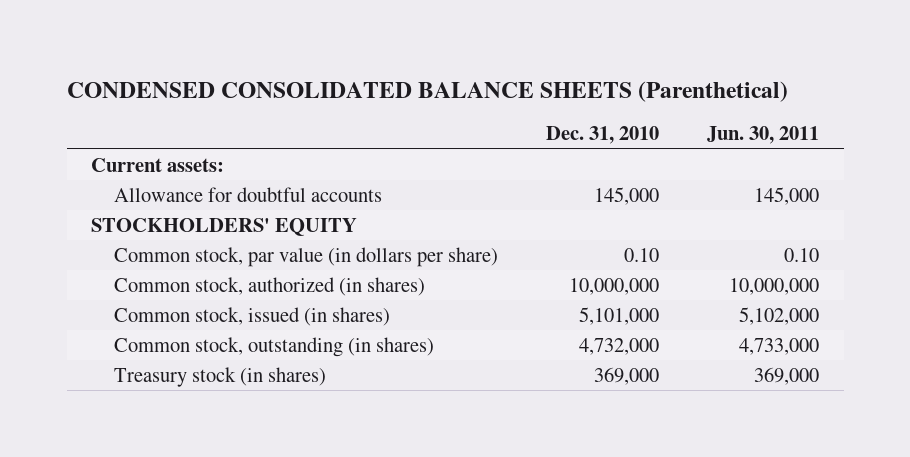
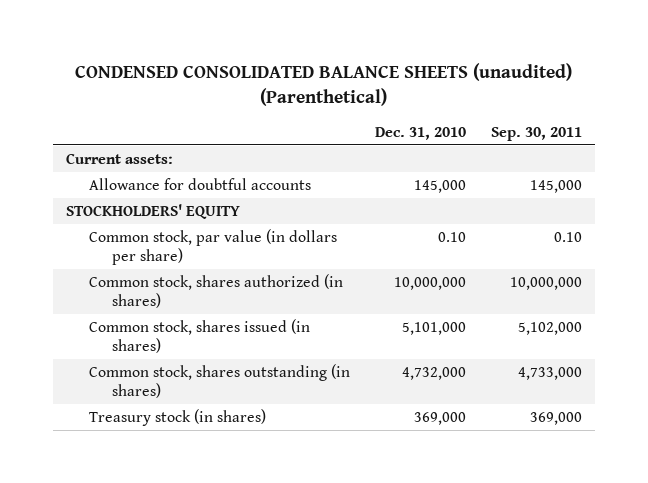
- CONDENSED CONSOLIDATED BALANCE SHEETS (Parenthetical)
+ CONDENSED CONSOLIDATED BALANCE SHEETS (unaudited) (Parenthetical)
- | Dec. 31, 2010 | Jun. 30, 2011
+ | Dec. 31, 2010 | Sep. 30, 2011
- Common stock, authorized (in shares) | 10,000,000 | 10,000,000
- Common stock, issued (in shares) | 5,101,000 | 5,102,000
- Common stock, outstanding (in shares) | 4,732,000 | 4,733,000
+ Common stock, shares authorized (in shares) | 10,000,000 | 10,000,000
+ Common stock, shares issued (in shares) | 5,101,000 | 5,102,000
+ Common stock, shares outstanding (in shares) | 4,732,000 | 4,733,000

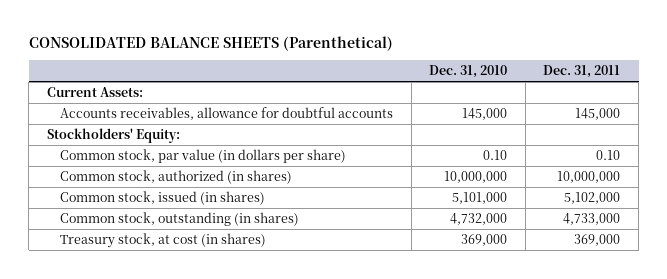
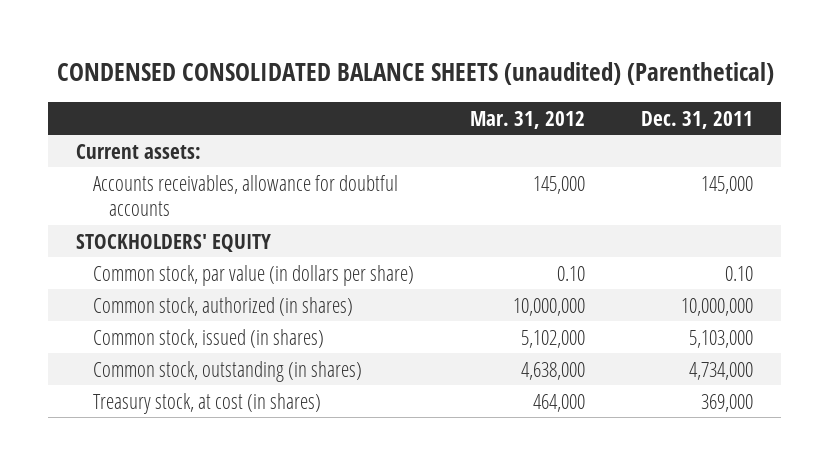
- CONSOLIDATED BALANCE SHEETS (Parenthetical)
+ CONDENSED CONSOLIDATED BALANCE SHEETS (unaudited) (Parenthetical)
- | Dec. 31, 2010 | Dec. 31, 2011
+ | Mar. 31, 2012 | Dec. 31, 2011
- Current Assets:
+ Current assets:
- Stockholders' Equity:
+ STOCKHOLDERS' EQUITY
- Common stock, issued (in shares) | 5,101,000 | 5,102,000
- Common stock, outstanding (in shares) | 4,732,000 | 4,733,000
+ Common stock, issued (in shares) | 5,102,000 | 5,103,000
+ Common stock, outstanding (in shares) | 4,638,000 | 4,734,000

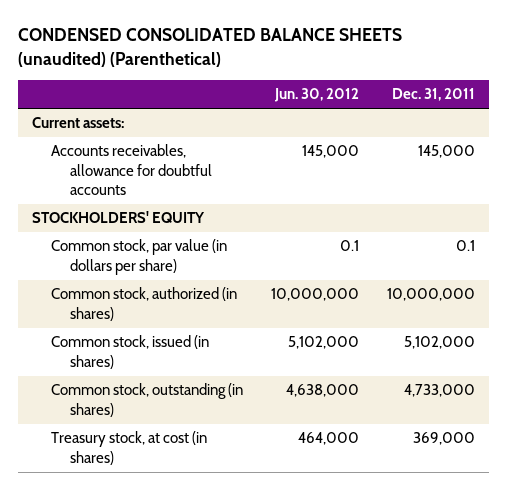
- | Mar. 31, 2012 | Dec. 31, 2011
+ | Jun. 30, 2012 | Dec. 31, 2011
- Common stock, par value (in dollars per share) | 0.10 | 0.10
+ Common stock, par value (in dollars per share) | 0.1 | 0.1
- Common stock, issued (in shares) | 5,102,000 | 5,103,000
- Common stock, outstanding (in shares) | 4,638,000 | 4,734,000
+ Common stock, issued (in shares) | 5,102,000 | 5,102,000
+ Common stock, outstanding (in shares) | 4,638,000 | 4,733,000

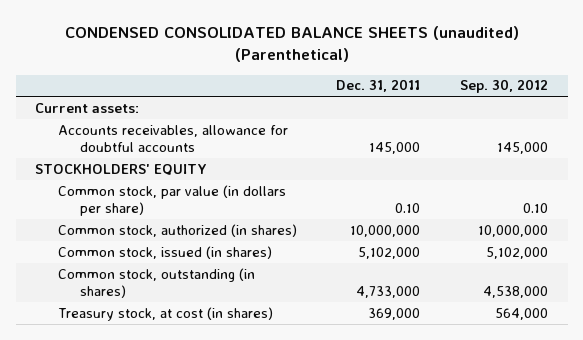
- | Jun. 30, 2012 | Dec. 31, 2011
+ | Dec. 31, 2011 | Sep. 30, 2012
- Common stock, par value (in dollars per share) | 0.1 | 0.1
+ Common stock, par value (in dollars per share) | 0.10 | 0.10

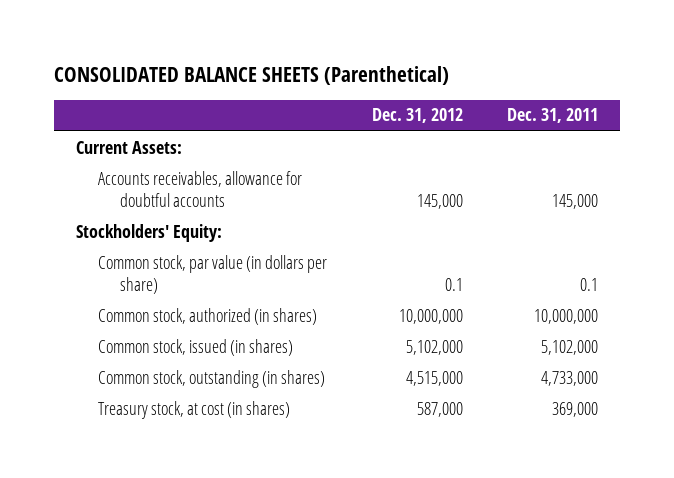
- CONDENSED CONSOLIDATED BALANCE SHEETS (unaudited) (Parenthetical)
+ CONSOLIDATED BALANCE SHEETS (Parenthetical)
- | Dec. 31, 2011 | Sep. 30, 2012
+ | Dec. 31, 2012 | Dec. 31, 2011
- Current assets:
+ Current Assets:
- STOCKHOLDERS' EQUITY
- Common stock, par value (in dollars per share) | 0.10 | 0.10
+ Stockholders' Equity:
+ Common stock, par value (in dollars per share) | 0.1 | 0.1

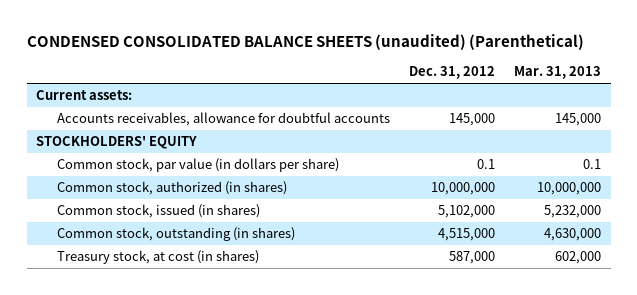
- CONSOLIDATED BALANCE SHEETS (Parenthetical)
+ CONDENSED CONSOLIDATED BALANCE SHEETS (unaudited) (Parenthetical)
- | Dec. 31, 2012 | Dec. 31, 2011
+ | Dec. 31, 2012 | Mar. 31, 2013
- Current Assets:
+ Current assets:
- Stockholders' Equity:
+ STOCKHOLDERS' EQUITY

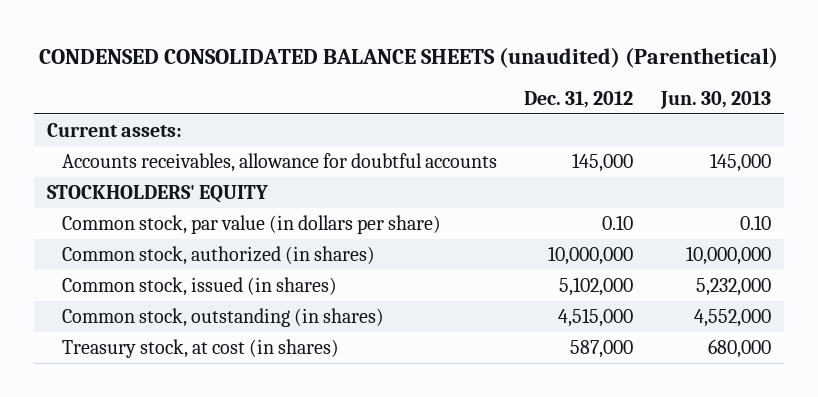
- | Dec. 31, 2012 | Mar. 31, 2013
+ | Dec. 31, 2012 | Jun. 30, 2013
- Common stock, par value (in dollars per share) | 0.1 | 0.1
+ Common stock, par value (in dollars per share) | 0.10 | 0.10

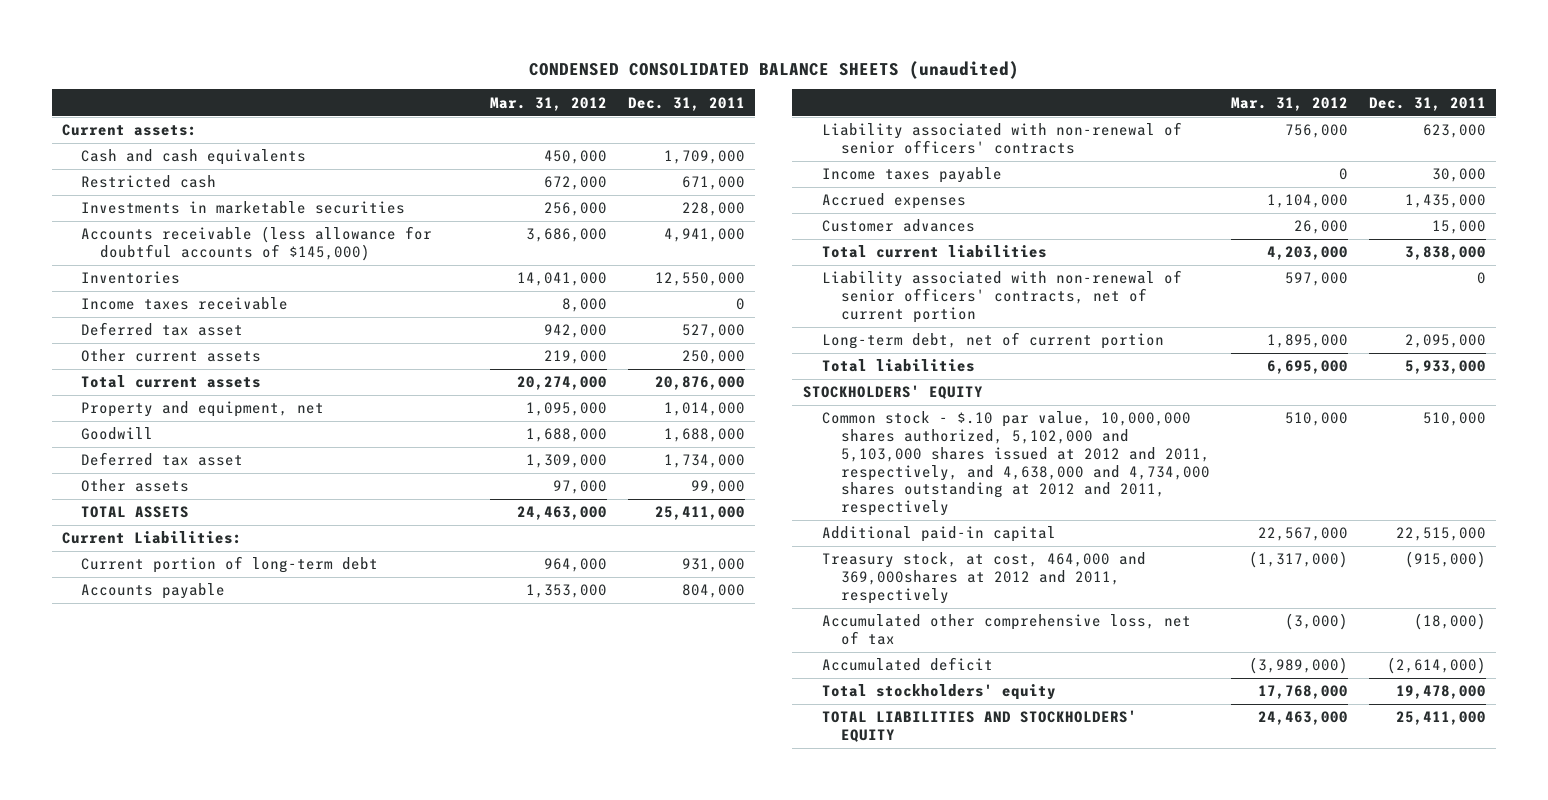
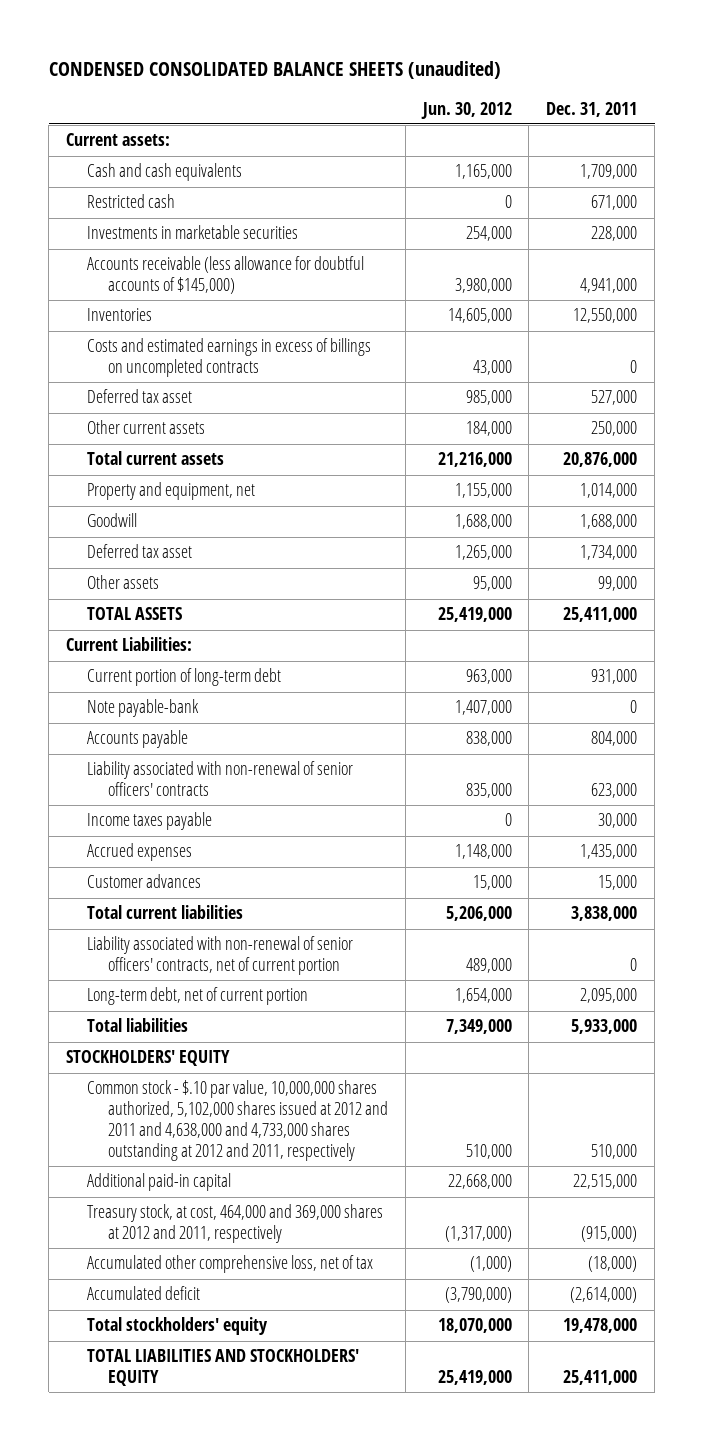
- | Mar. 31, 2012 | Dec. 31, 2011
+ | Jun. 30, 2012 | Dec. 31, 2011
- Income taxes receivable | 8,000 | 0
+ Costs and estimated earnings in excess of billings on uncompleted contracts | 43,000 | 0
+ Note payable-bank | 1,407,000 | 0
- Common stock - $.10 par value, 10,000,000 shares authorized, 5,102,000 and 5,103,000 shares issued at 2012 and 2011, respectively, and 4,638,000 and 4,734,000 shares outstanding at 2012 and 2011, respectively | 510,000 | 510,000
+ Common stock - $.10 par value, 10,000,000 shares authorized, 5,102,000 shares issued at 2012 and 2011 and 4,638,000 and 4,733,000 shares outstanding at 2012 and 2011, respectively | 510,000 | 510,000
- Treasury stock, at cost, 464,000 and 369,000shares at 2012 and 2011, respectively | (1,317,000) | (915,000)
+ Treasury stock, at cost, 464,000 and 369,000 shares at 2012 and 2011, respectively | (1,317,000) | (915,000)

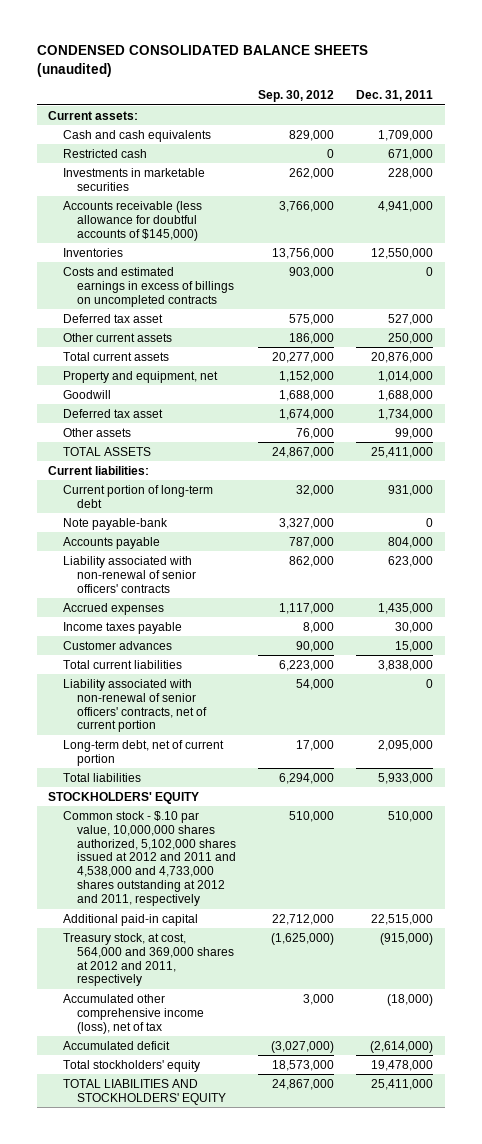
- | Jun. 30, 2012 | Dec. 31, 2011
+ | Sep. 30, 2012 | Dec. 31, 2011
- Current Liabilities:
+ Current liabilities:
moved down: Income taxes payable | 8,000 | 30,000
- Common stock - $.10 par value, 10,000,000 shares authorized, 5,102,000 shares issued at 2012 and 2011 and 4,638,000 and 4,733,000 shares outstanding at 2012 and 2011, respectively | 510,000 | 510,000
+ Common stock - $.10 par value, 10,000,000 shares authorized, 5,102,000 shares issued at 2012 and 2011 and 4,538,000 and 4,733,000 shares outstanding at 2012 and 2011, respectively | 510,000 | 510,000
- Treasury stock, at cost, 464,000 and 369,000 shares at 2012 and 2011, respectively | (1,317,000) | (915,000)
- Accumulated other comprehensive loss, net of tax | (1,000) | (18,000)
+ Treasury stock, at cost, 564,000 and 369,000 shares at 2012 and 2011, respectively | (1,625,000) | (915,000)
+ Accumulated other comprehensive income (loss), net of tax | 3,000 | (18,000)

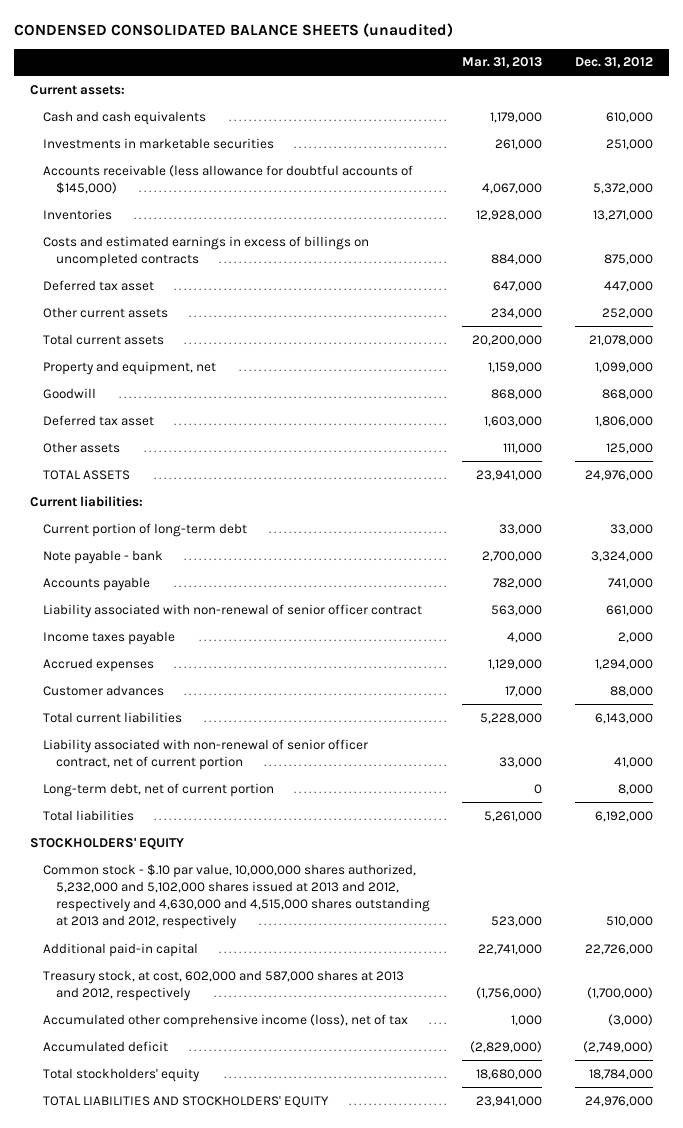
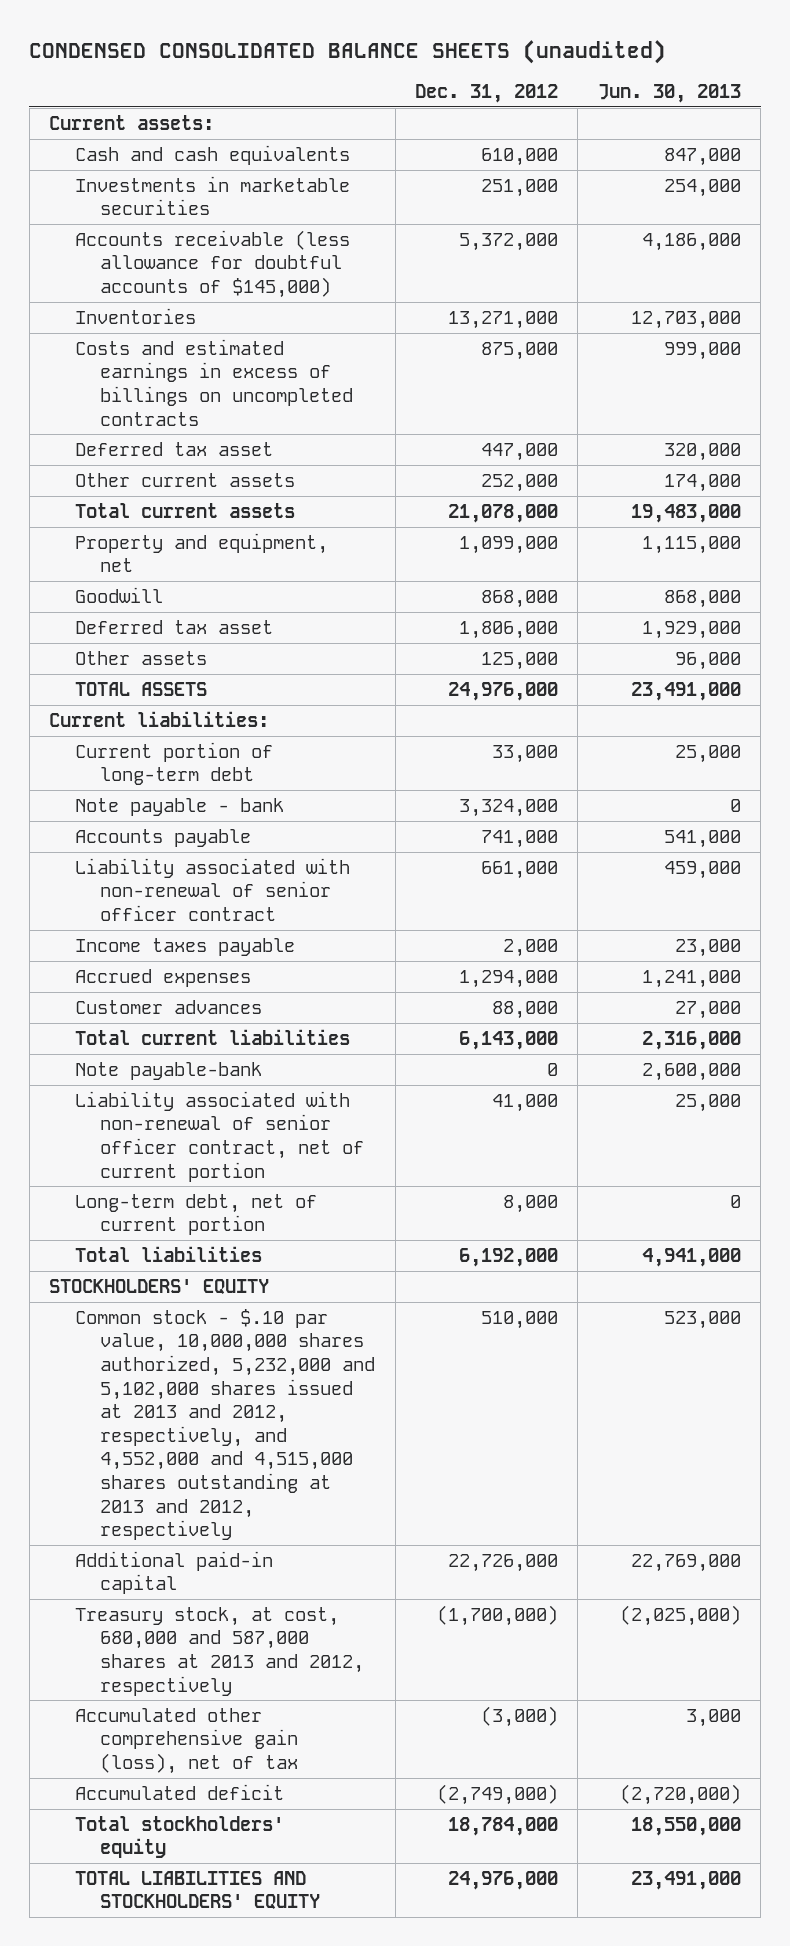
- | Mar. 31, 2013 | Dec. 31, 2012
+ | Dec. 31, 2012 | Jun. 30, 2013
+ Note payable-bank | 0 | 2,600,000
- Common stock - $.10 par value, 10,000,000 shares authorized, 5,232,000 and 5,102,000 shares issued at 2013 and 2012, respectively and 4,630,000 and 4,515,000 shares outstanding at 2013 and 2012, respectively | 523,000 | 510,000
+ Common stock - $.10 par value, 10,000,000 shares authorized, 5,232,000 and 5,102,000 shares issued at 2013 and 2012, respectively, and 4,552,000 and 4,515,000 shares outstanding at 2013 and 2012, respectively | 510,000 | 523,000
- Treasury stock, at cost, 602,000 and 587,000 shares at 2013 and 2012, respectively | (1,756,000) | (1,700,000)
- Accumulated other comprehensive income (loss), net of tax | 1,000 | (3,000)
+ Treasury stock, at cost, 680,000 and 587,000 shares at 2013 and 2012, respectively | (1,700,000) | (2,025,000)
+ Accumulated other comprehensive gain (loss), net of tax | (3,000) | 3,000

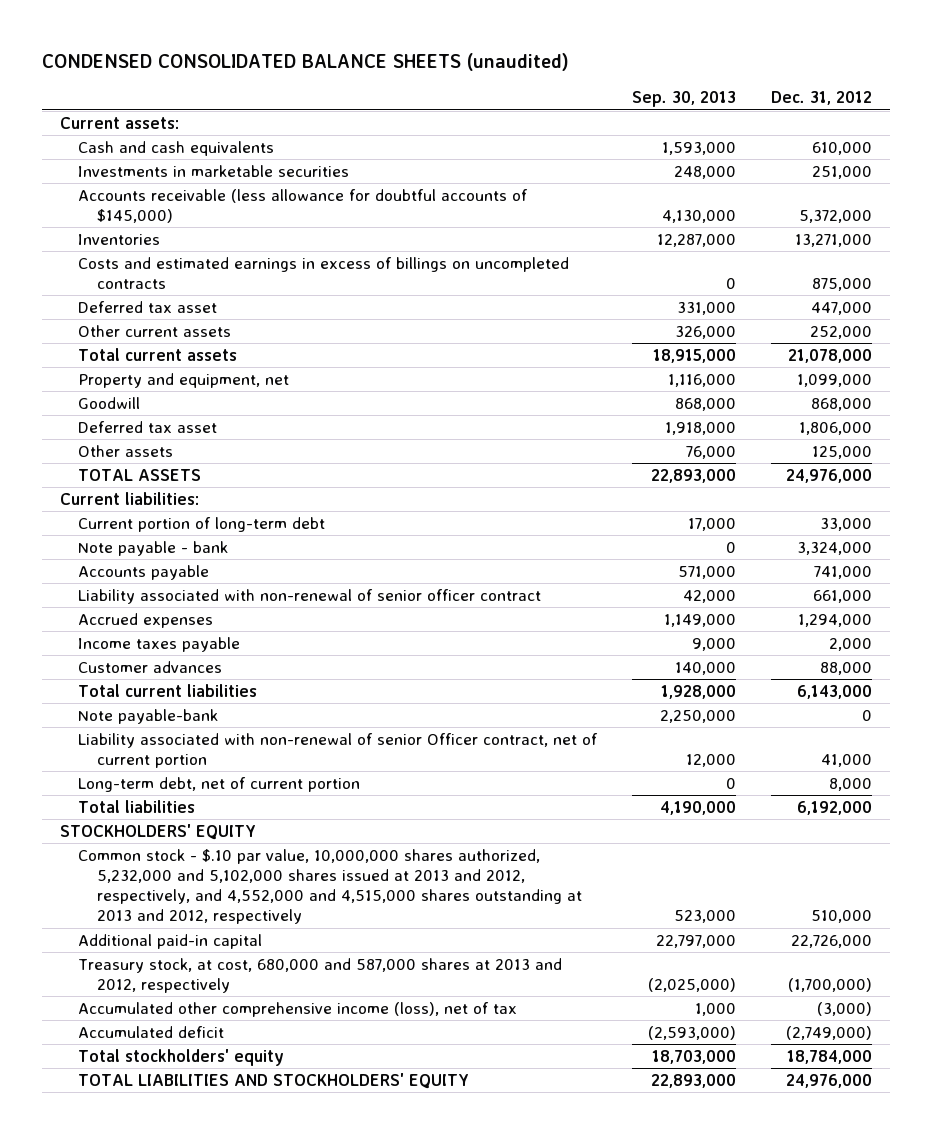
- | Dec. 31, 2012 | Jun. 30, 2013
+ | Sep. 30, 2013 | Dec. 31, 2012
moved down: Income taxes payable | 9,000 | 2,000
- Liability associated with non-renewal of senior officer contract, net of current portion | 41,000 | 25,000
+ Liability associated with non-renewal of senior Officer contract, net of current portion | 12,000 | 41,000
- Accumulated other comprehensive gain (loss), net of tax | (3,000) | 3,000
+ Accumulated other comprehensive income (loss), net of tax | 1,000 | (3,000)

